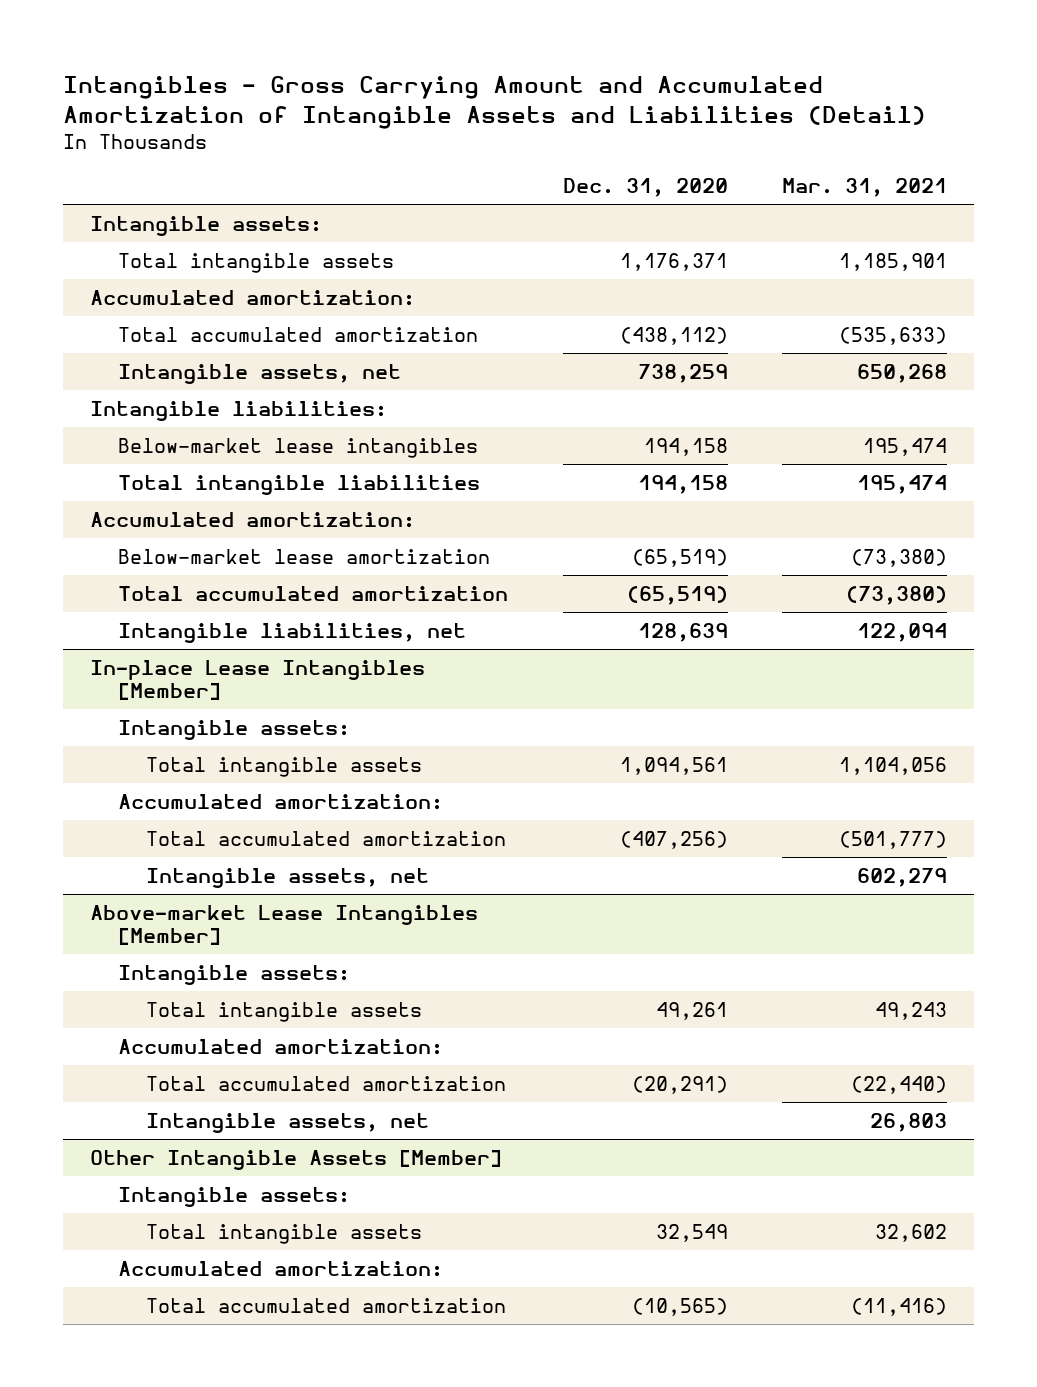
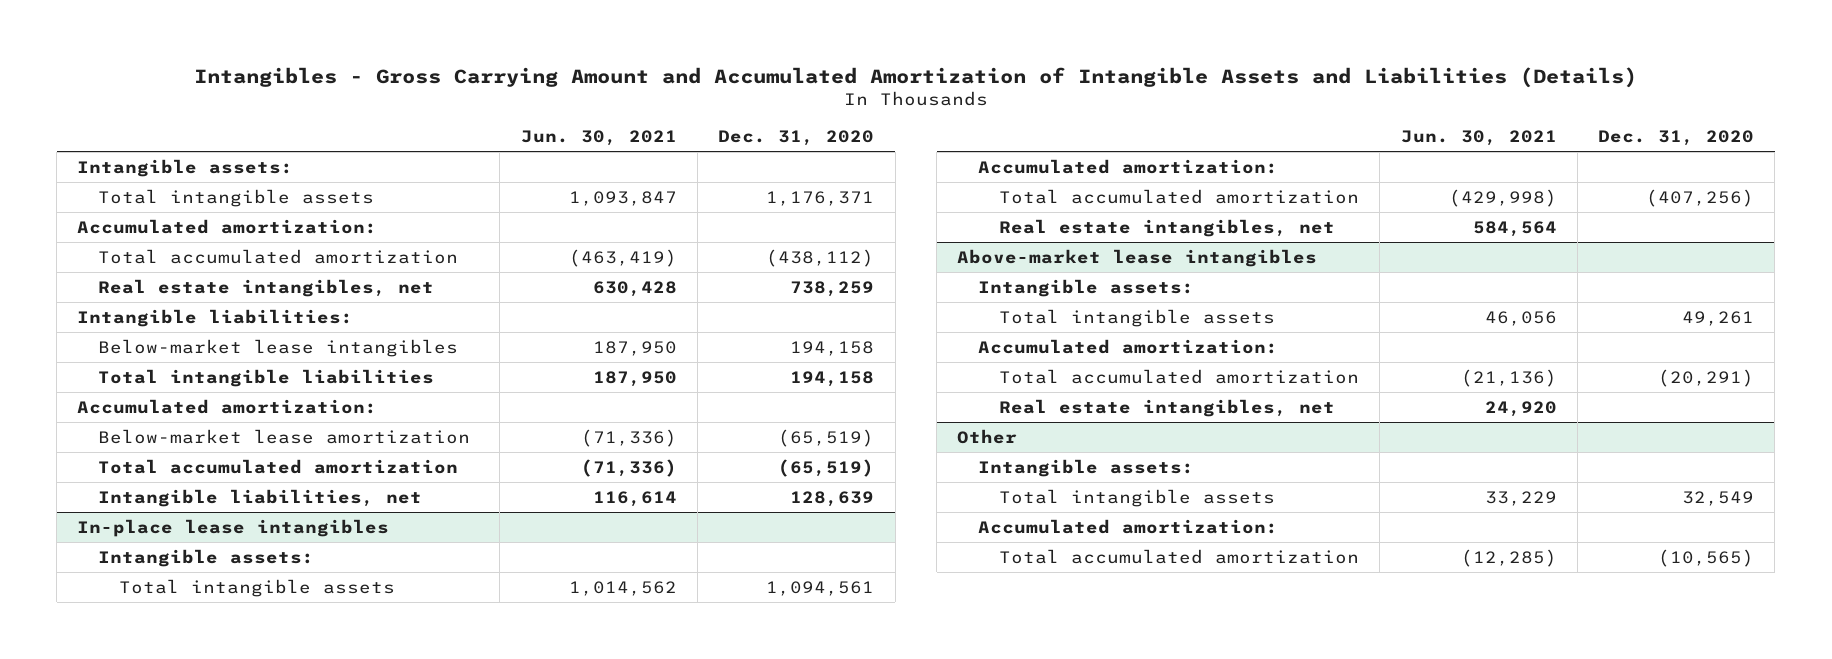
- Intangibles - Gross Carrying Amount and Accumulated Amortization of Intangible Assets and Liabilities (Detail)
+ Intangibles - Gross Carrying Amount and Accumulated Amortization of Intangible Assets and Liabilities (Details)
- | Dec. 31, 2020 | Mar. 31, 2021
+ | Jun. 30, 2021 | Dec. 31, 2020
- Intangible assets, net | 738,259 | 650,268
+ Real estate intangibles, net | 630,428 | 738,259
- In-place Lease Intangibles [Member]
+ In-place lease intangibles
- Intangible assets, net | | 602,279
- Above-market Lease Intangibles [Member]
+ Real estate intangibles, net | 584,564 |
+ Above-market lease intangibles
- Intangible assets, net | | 26,803
- Other Intangible Assets [Member]
+ Real estate intangibles, net | 24,920 |
+ Other

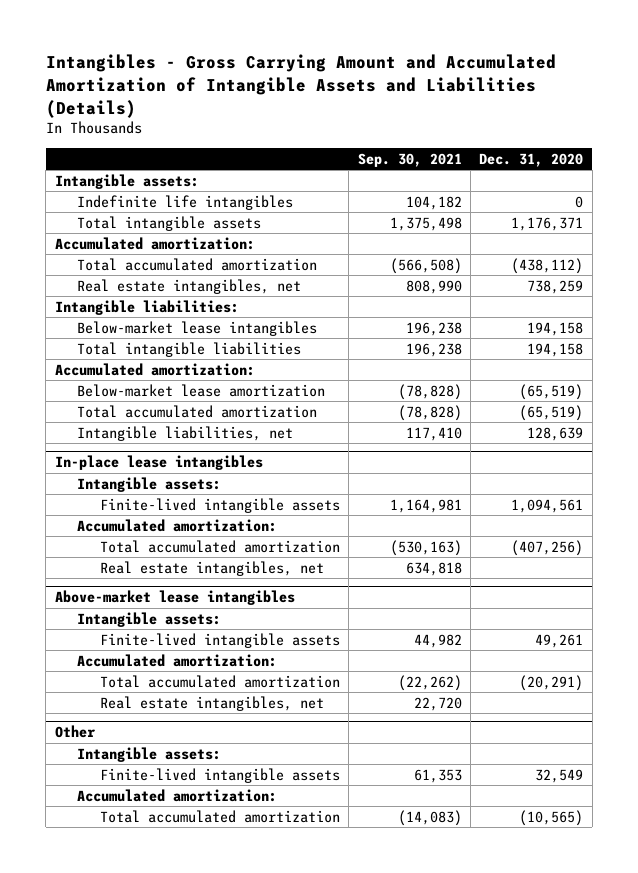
- | Jun. 30, 2021 | Dec. 31, 2020
+ | Sep. 30, 2021 | Dec. 31, 2020
+ Indefinite life intangibles | 104,182 | 0
@ In-place lease intangibles
- Total intangible assets | 1,014,562 | 1,094,561
+ Finite-lived intangible assets | 1,164,981 | 1,094,561
@ Above-market lease intangibles
- Total intangible assets | 46,056 | 49,261
+ Finite-lived intangible assets | 44,982 | 49,261
@ Other
- Total intangible assets | 33,229 | 32,549
+ Finite-lived intangible assets | 61,353 | 32,549

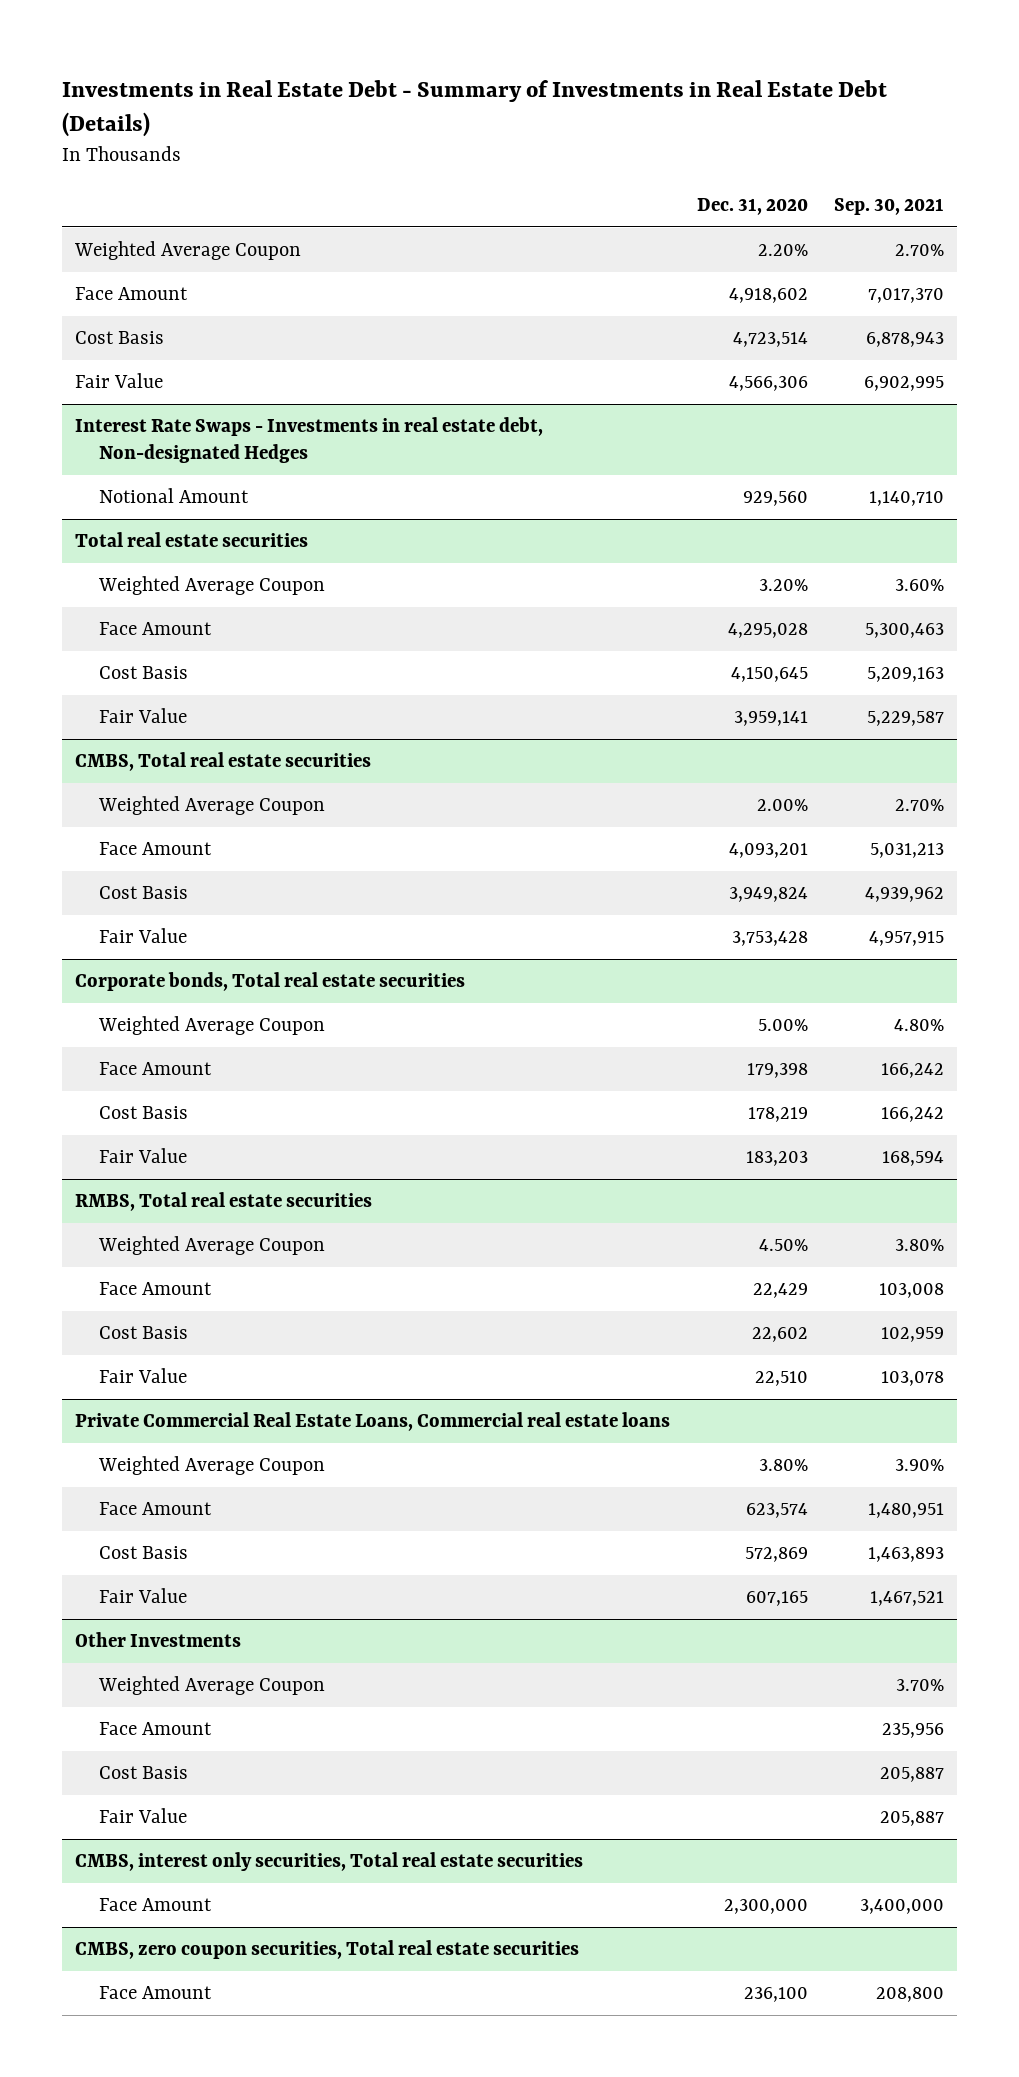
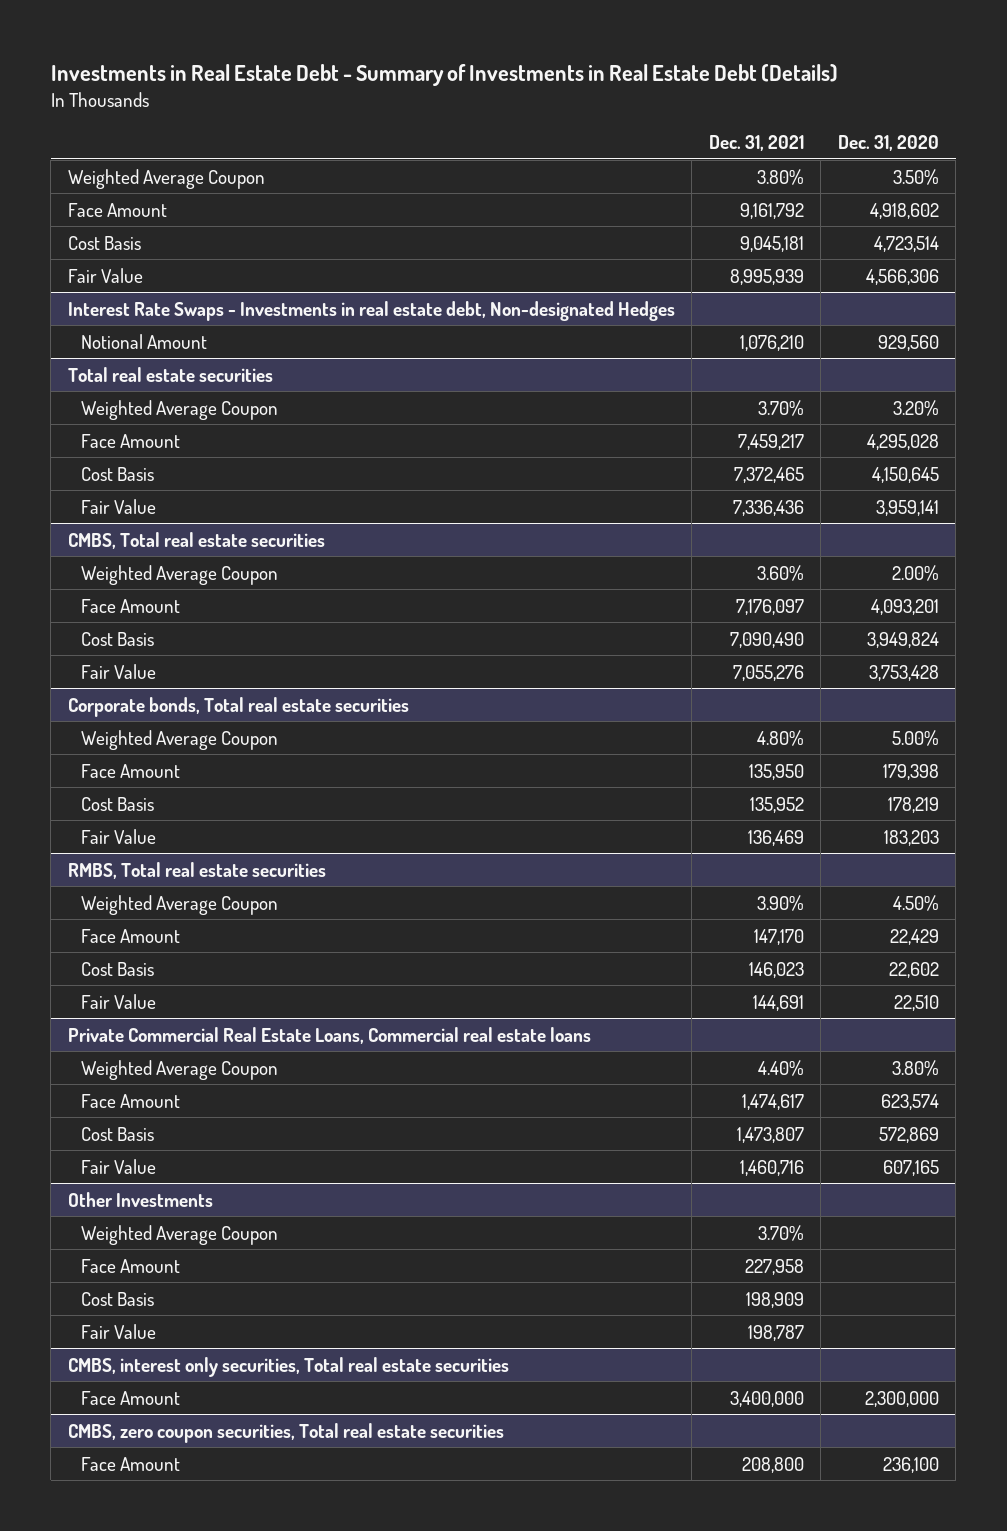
- | Dec. 31, 2020 | Sep. 30, 2021
+ | Dec. 31, 2021 | Dec. 31, 2020
- Weighted Average Coupon | 2.20% | 2.70%
+ Weighted Average Coupon | 3.80% | 3.50%

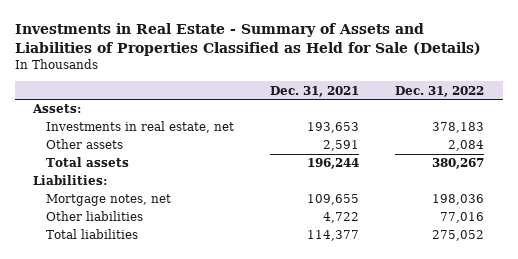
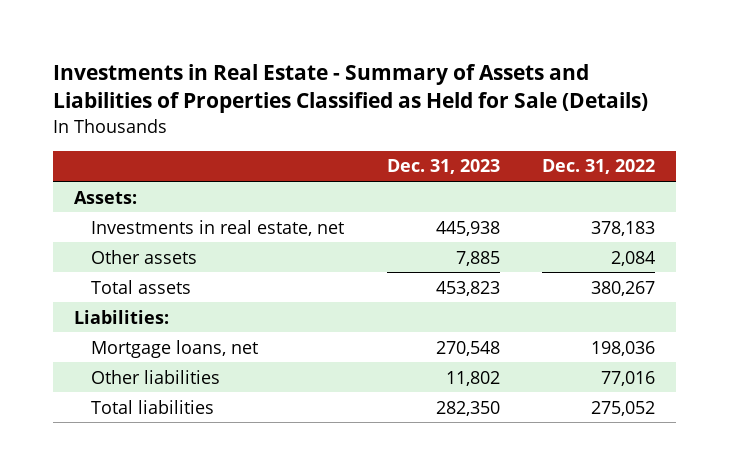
- | Dec. 31, 2021 | Dec. 31, 2022
+ | Dec. 31, 2023 | Dec. 31, 2022
- Mortgage notes, net | 109,655 | 198,036
+ Mortgage loans, net | 270,548 | 198,036

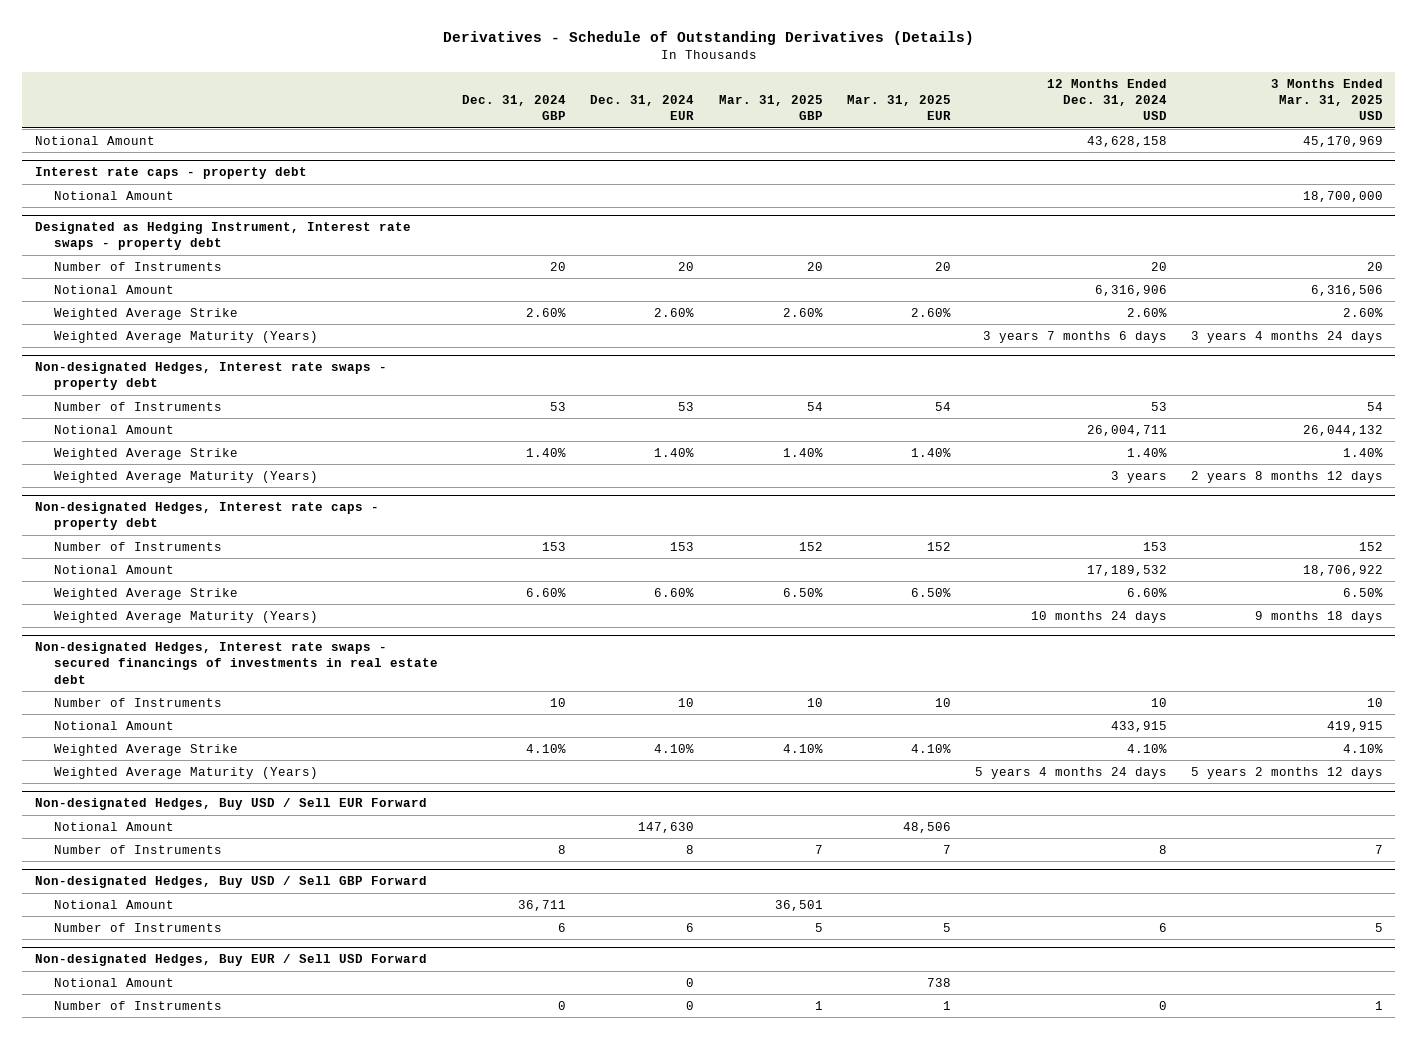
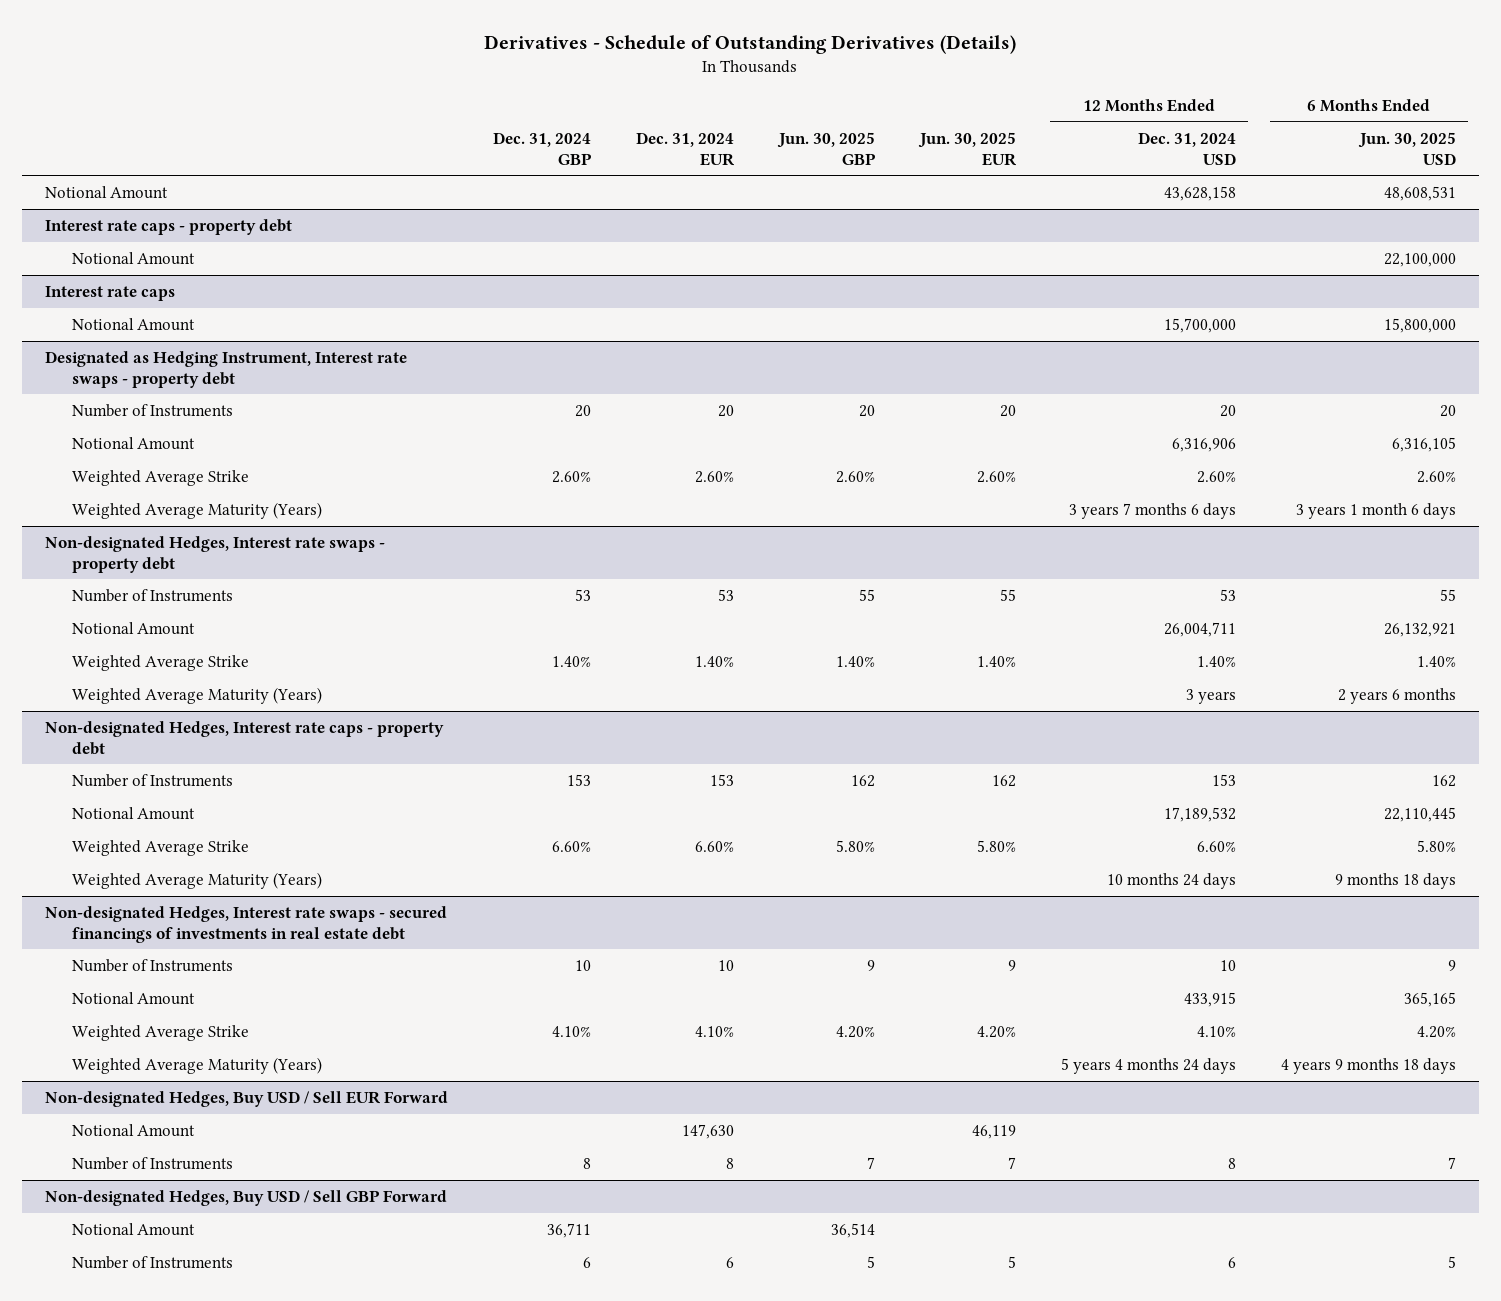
- | Dec. 31, 2024 GBP | Dec. 31, 2024 EUR | Mar. 31, 2025 GBP | Mar. 31, 2025 EUR | 12 Months Ended Dec. 31, 2024 USD | 3 Months Ended Mar. 31, 2025 USD
+ | Dec. 31, 2024 GBP | Dec. 31, 2024 EUR | Jun. 30, 2025 GBP | Jun. 30, 2025 EUR | 12 Months Ended Dec. 31, 2024 USD | 6 Months Ended Jun. 30, 2025 USD
+ Interest rate caps
+ Notional Amount | | | | | 15,700,000 | 15,800,000
- Non-designated Hedges, Buy EUR / Sell USD Forward
- Notional Amount | | 0 | | 738 | |
- Number of Instruments | 0 | 0 | 1 | 1 | 0 | 1

